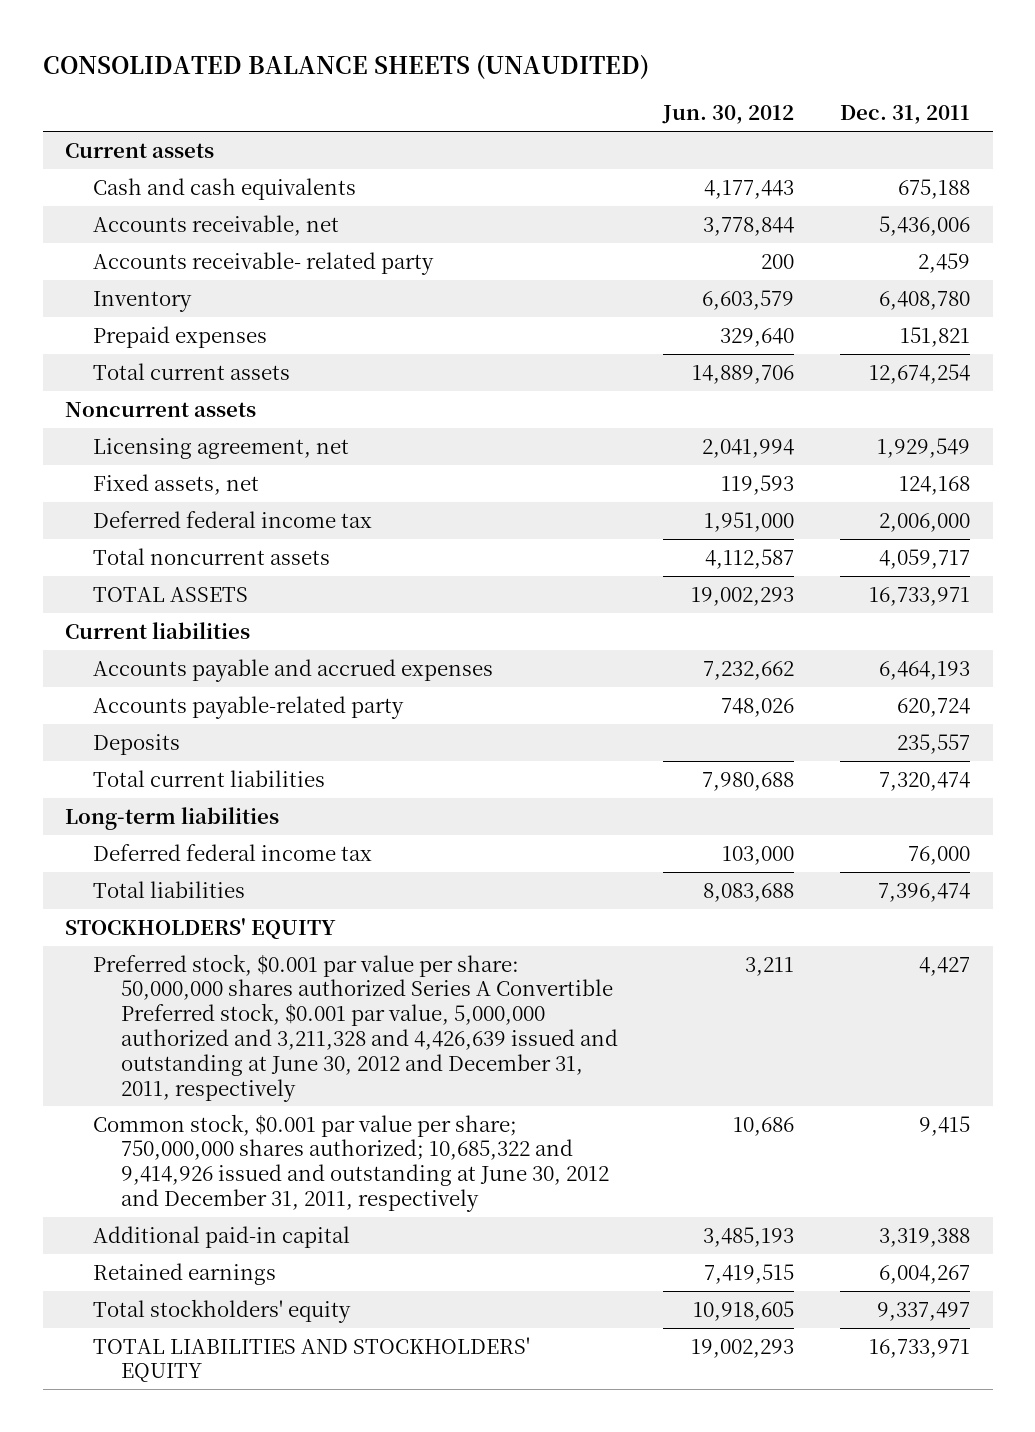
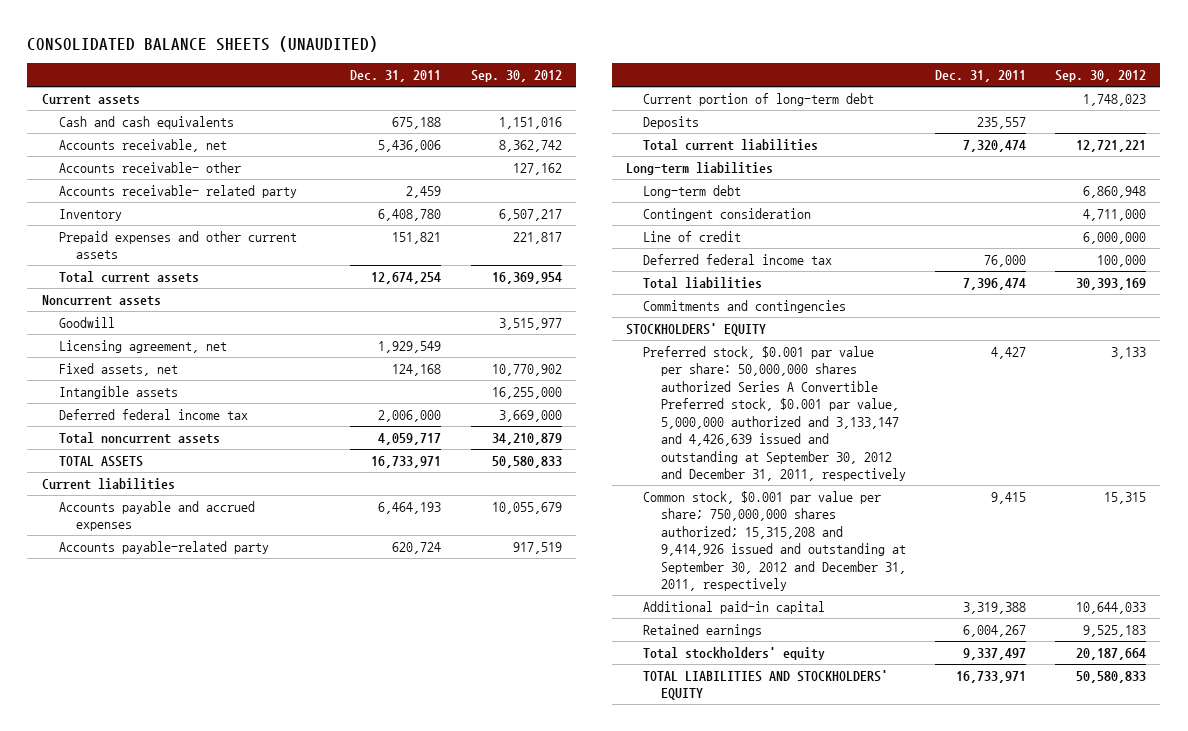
- | Jun. 30, 2012 | Dec. 31, 2011
+ | Dec. 31, 2011 | Sep. 30, 2012
+ Accounts receivable- other | | 127,162
- Prepaid expenses | 329,640 | 151,821
+ Prepaid expenses and other current assets | 151,821 | 221,817
+ Goodwill | | 3,515,977
+ Intangible assets | | 16,255,000
+ Current portion of long-term debt | | 1,748,023
+ Long-term debt | | 6,860,948
+ Contingent consideration | | 4,711,000
+ Line of credit | | 6,000,000
+ Commitments and contingencies
- Preferred stock, $0.001 par value per share: 50,000,000 shares authorized Series A Convertible Preferred stock, $0.001 par value, 5,000,000 authorized and 3,211,328 and 4,426,639 issued and outstanding at June 30, 2012 and December 31, 2011, respectively | 3,211 | 4,427
- Common stock, $0.001 par value per share; 750,000,000 shares authorized; 10,685,322 and 9,414,926 issued and outstanding at June 30, 2012 and December 31, 2011, respectively | 10,686 | 9,415
+ Preferred stock, $0.001 par value per share: 50,000,000 shares authorized Series A Convertible Preferred stock, $0.001 par value, 5,000,000 authorized and 3,133,147 and 4,426,639 issued and outstanding at September 30, 2012 and December 31, 2011, respectively | 4,427 | 3,133
+ Common stock, $0.001 par value per share; 750,000,000 shares authorized; 15,315,208 and 9,414,926 issued and outstanding at September 30, 2012 and December 31, 2011, respectively | 9,415 | 15,315

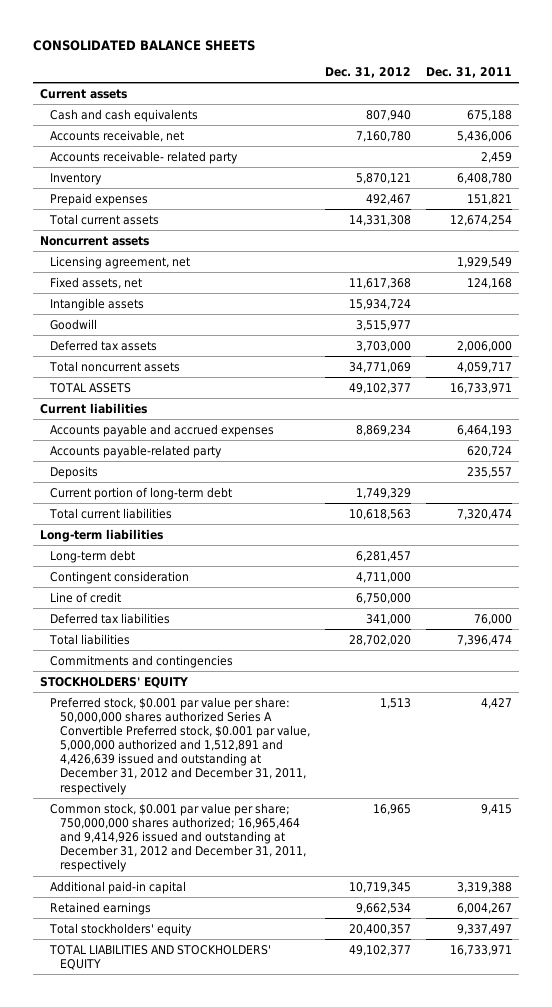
- CONSOLIDATED BALANCE SHEETS (UNAUDITED)
+ CONSOLIDATED BALANCE SHEETS
- | Dec. 31, 2011 | Sep. 30, 2012
+ | Dec. 31, 2012 | Dec. 31, 2011
- Accounts receivable- other | | 127,162
- Prepaid expenses and other current assets | 151,821 | 221,817
+ Prepaid expenses | 492,467 | 151,821
- Deferred federal income tax | 2,006,000 | 3,669,000
moved down: Goodwill | 3,515,977 |
+ Deferred tax assets | 3,703,000 | 2,006,000
moved down: Current portion of long-term debt | 1,749,329 |
- Deferred federal income tax | 76,000 | 100,000
+ Deferred tax liabilities | 341,000 | 76,000
- Preferred stock, $0.001 par value per share: 50,000,000 shares authorized Series A Convertible Preferred stock, $0.001 par value, 5,000,000 authorized and 3,133,147 and 4,426,639 issued and outstanding at September 30, 2012 and December 31, 2011, respectively | 4,427 | 3,133
- Common stock, $0.001 par value per share; 750,000,000 shares authorized; 15,315,208 and 9,414,926 issued and outstanding at September 30, 2012 and December 31, 2011, respectively | 9,415 | 15,315
+ Preferred stock, $0.001 par value per share: 50,000,000 shares authorized Series A Convertible Preferred stock, $0.001 par value, 5,000,000 authorized and 1,512,891 and 4,426,639 issued and outstanding at December 31, 2012 and December 31, 2011, respectively | 1,513 | 4,427
+ Common stock, $0.001 par value per share; 750,000,000 shares authorized; 16,965,464 and 9,414,926 issued and outstanding at December 31, 2012 and December 31, 2011, respectively | 16,965 | 9,415

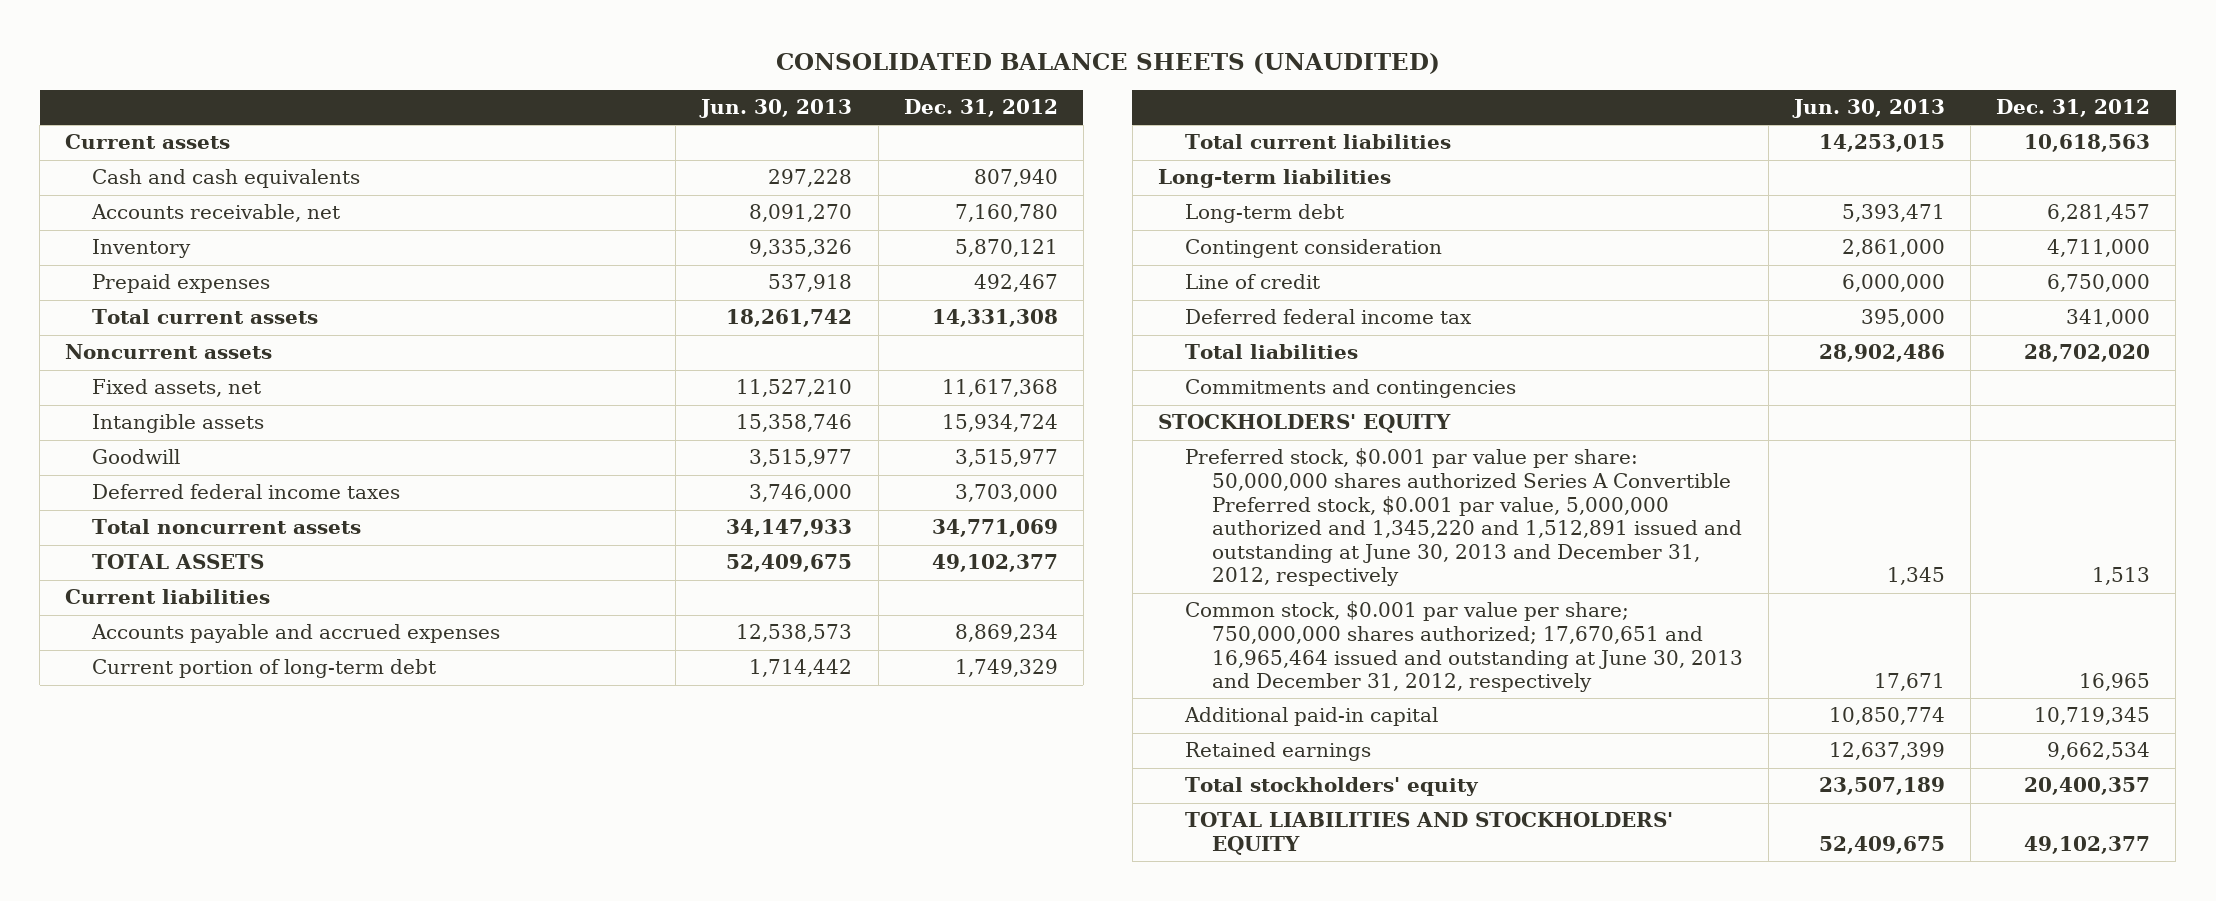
- CONSOLIDATED BALANCE SHEETS
+ CONSOLIDATED BALANCE SHEETS (UNAUDITED)
- | Dec. 31, 2012 | Dec. 31, 2011
+ | Jun. 30, 2013 | Dec. 31, 2012
- Accounts receivable- related party | | 2,459
- Licensing agreement, net | | 1,929,549
- Deferred tax assets | 3,703,000 | 2,006,000
+ Deferred federal income taxes | 3,746,000 | 3,703,000
- Accounts payable-related party | | 620,724
- Deposits | | 235,557
- Deferred tax liabilities | 341,000 | 76,000
+ Deferred federal income tax | 395,000 | 341,000
- Preferred stock, $0.001 par value per share: 50,000,000 shares authorized Series A Convertible Preferred stock, $0.001 par value, 5,000,000 authorized and 1,512,891 and 4,426,639 issued and outstanding at December 31, 2012 and December 31, 2011, respectively | 1,513 | 4,427
- Common stock, $0.001 par value per share; 750,000,000 shares authorized; 16,965,464 and 9,414,926 issued and outstanding at December 31, 2012 and December 31, 2011, respectively | 16,965 | 9,415
+ Preferred stock, $0.001 par value per share: 50,000,000 shares authorized Series A Convertible Preferred stock, $0.001 par value, 5,000,000 authorized and 1,345,220 and 1,512,891 issued and outstanding at June 30, 2013 and December 31, 2012, respectively | 1,345 | 1,513
+ Common stock, $0.001 par value per share; 750,000,000 shares authorized; 17,670,651 and 16,965,464 issued and outstanding at June 30, 2013 and December 31, 2012, respectively | 17,671 | 16,965

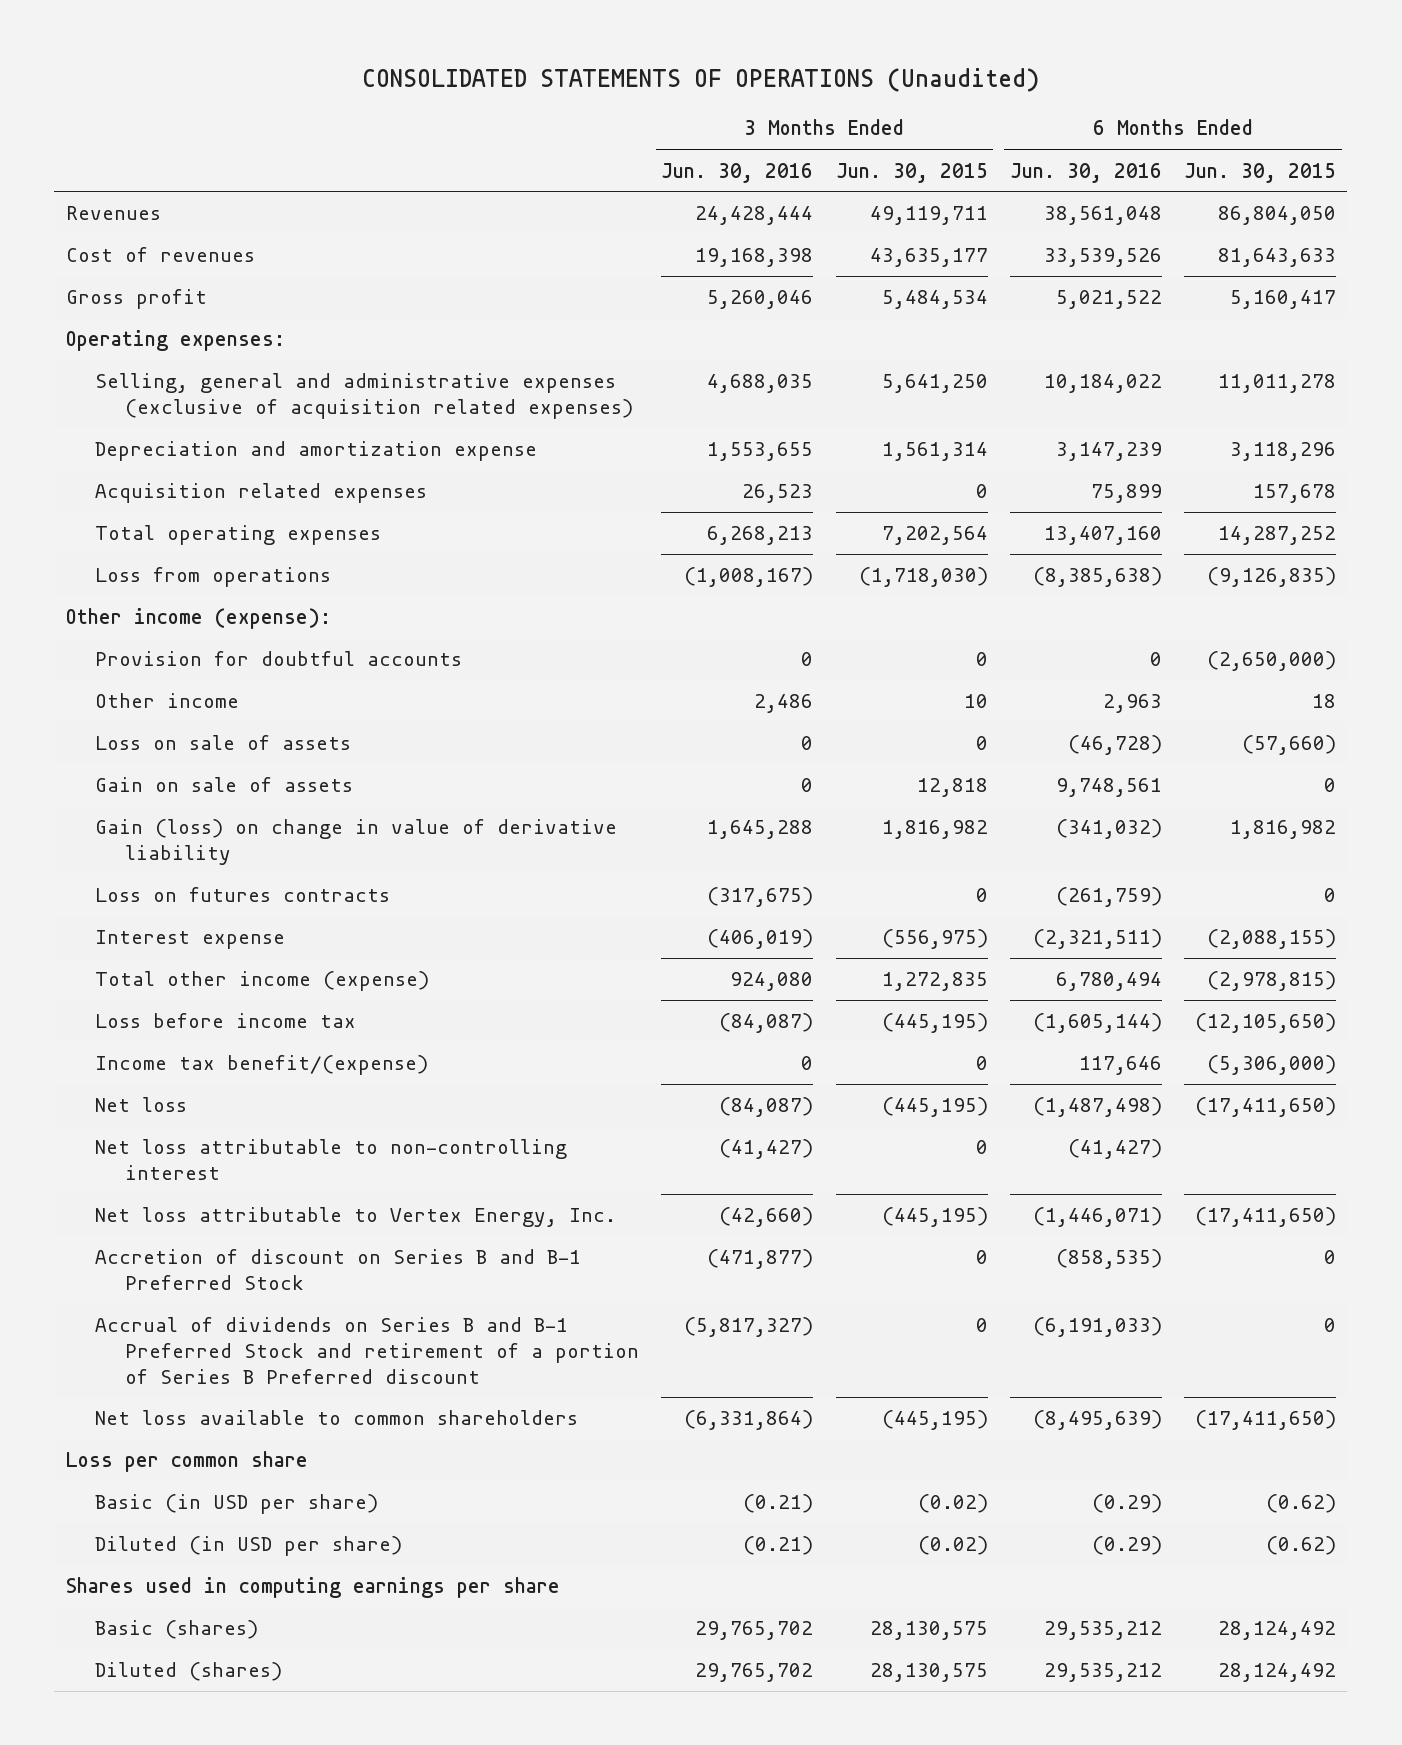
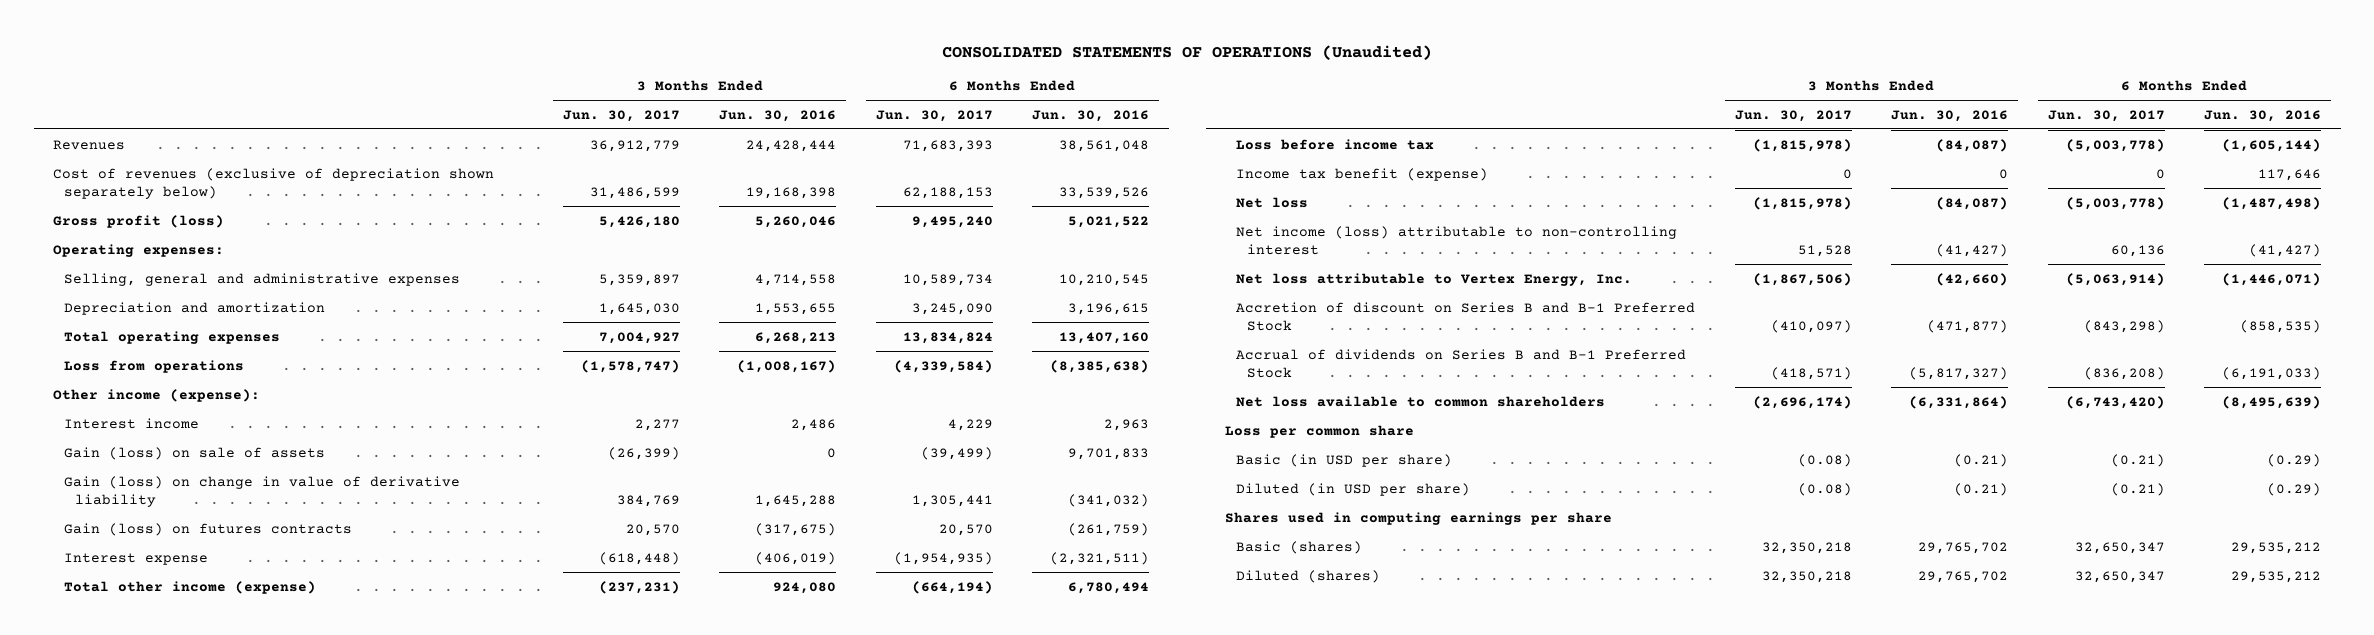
- | 3 Months Ended Jun. 30, 2016 | 3 Months Ended Jun. 30, 2015 | 6 Months Ended Jun. 30, 2016 | 6 Months Ended Jun. 30, 2015
+ | 3 Months Ended Jun. 30, 2017 | 3 Months Ended Jun. 30, 2016 | 6 Months Ended Jun. 30, 2017 | 6 Months Ended Jun. 30, 2016
- Cost of revenues | 19,168,398 | 43,635,177 | 33,539,526 | 81,643,633
- Gross profit | 5,260,046 | 5,484,534 | 5,021,522 | 5,160,417
+ Cost of revenues (exclusive of depreciation shown separately below) | 31,486,599 | 19,168,398 | 62,188,153 | 33,539,526
+ Gross profit (loss) | 5,426,180 | 5,260,046 | 9,495,240 | 5,021,522
- Selling, general and administrative expenses (exclusive of acquisition related expenses) | 4,688,035 | 5,641,250 | 10,184,022 | 11,011,278
- Depreciation and amortization expense | 1,553,655 | 1,561,314 | 3,147,239 | 3,118,296
- Acquisition related expenses | 26,523 | 0 | 75,899 | 157,678
+ Selling, general and administrative expenses | 5,359,897 | 4,714,558 | 10,589,734 | 10,210,545
+ Depreciation and amortization | 1,645,030 | 1,553,655 | 3,245,090 | 3,196,615
- Provision for doubtful accounts | 0 | 0 | 0 | (2,650,000)
- Other income | 2,486 | 10 | 2,963 | 18
- Loss on sale of assets | 0 | 0 | (46,728) | (57,660)
- Gain on sale of assets | 0 | 12,818 | 9,748,561 | 0
+ Interest income | 2,277 | 2,486 | 4,229 | 2,963
+ Gain (loss) on sale of assets | (26,399) | 0 | (39,499) | 9,701,833
- Loss on futures contracts | (317,675) | 0 | (261,759) | 0
+ Gain (loss) on futures contracts | 20,570 | (317,675) | 20,570 | (261,759)
- Income tax benefit/(expense) | 0 | 0 | 117,646 | (5,306,000)
+ Income tax benefit (expense) | 0 | 0 | 0 | 117,646
- Net loss attributable to non-controlling interest | (41,427) | 0 | (41,427) |
+ Net income (loss) attributable to non-controlling interest | 51,528 | (41,427) | 60,136 | (41,427)
- Accrual of dividends on Series B and B-1 Preferred Stock and retirement of a portion of Series B Preferred discount | (5,817,327) | 0 | (6,191,033) | 0
+ Accrual of dividends on Series B and B-1 Preferred Stock | (418,571) | (5,817,327) | (836,208) | (6,191,033)

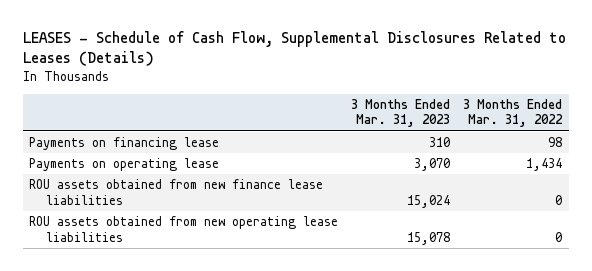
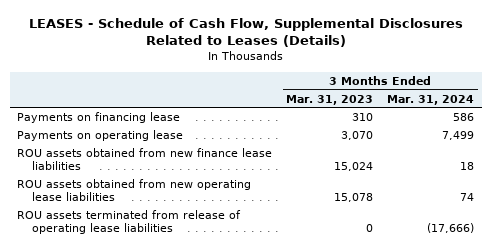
- | 3 Months Ended Mar. 31, 2023 | 3 Months Ended Mar. 31, 2022
+ | 3 Months Ended Mar. 31, 2023 | 3 Months Ended Mar. 31, 2024
+ ROU assets terminated from release of operating lease liabilities | 0 | (17,666)

